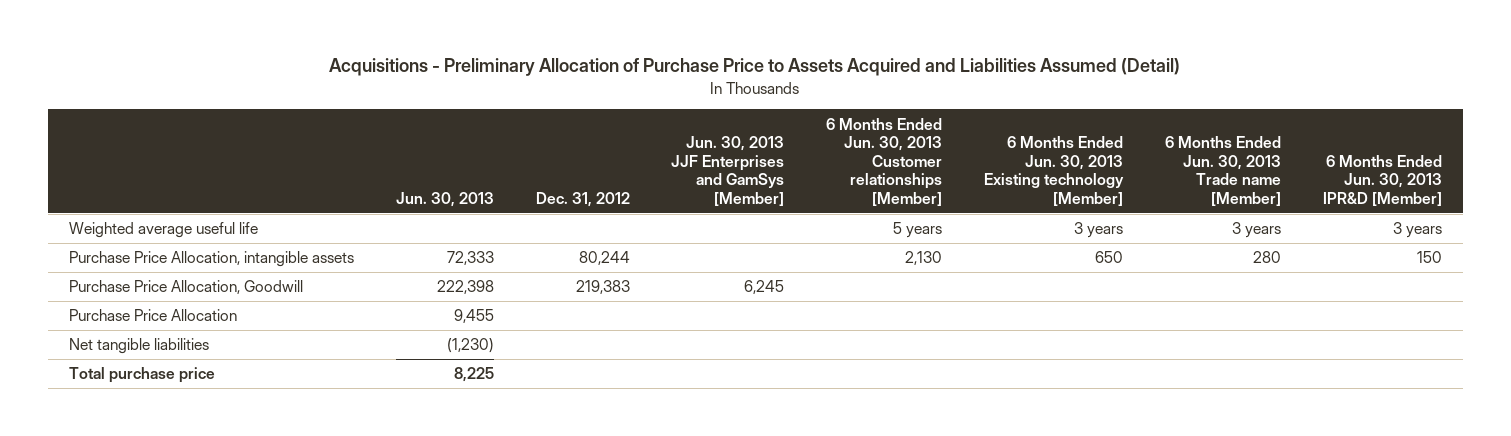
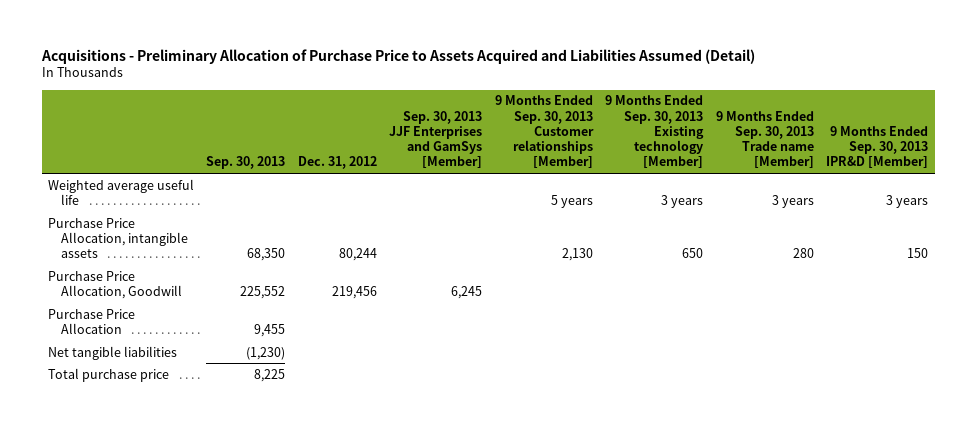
- | Jun. 30, 2013 | Dec. 31, 2012 | Jun. 30, 2013 JJF Enterprises and GamSys [Member] | 6 Months Ended Jun. 30, 2013 Customer relationships [Member] | 6 Months Ended Jun. 30, 2013 Existing technology [Member] | 6 Months Ended Jun. 30, 2013 Trade name [Member] | 6 Months Ended Jun. 30, 2013 IPR&D [Member]
+ | Sep. 30, 2013 | Dec. 31, 2012 | Sep. 30, 2013 JJF Enterprises and GamSys [Member] | 9 Months Ended Sep. 30, 2013 Customer relationships [Member] | 9 Months Ended Sep. 30, 2013 Existing technology [Member] | 9 Months Ended Sep. 30, 2013 Trade name [Member] | 9 Months Ended Sep. 30, 2013 IPR&D [Member]
- Purchase Price Allocation, Goodwill | 222,398 | 219,383 | 6,245 | | | |
+ Purchase Price Allocation, Goodwill | 225,552 | 219,456 | 6,245 | | | |

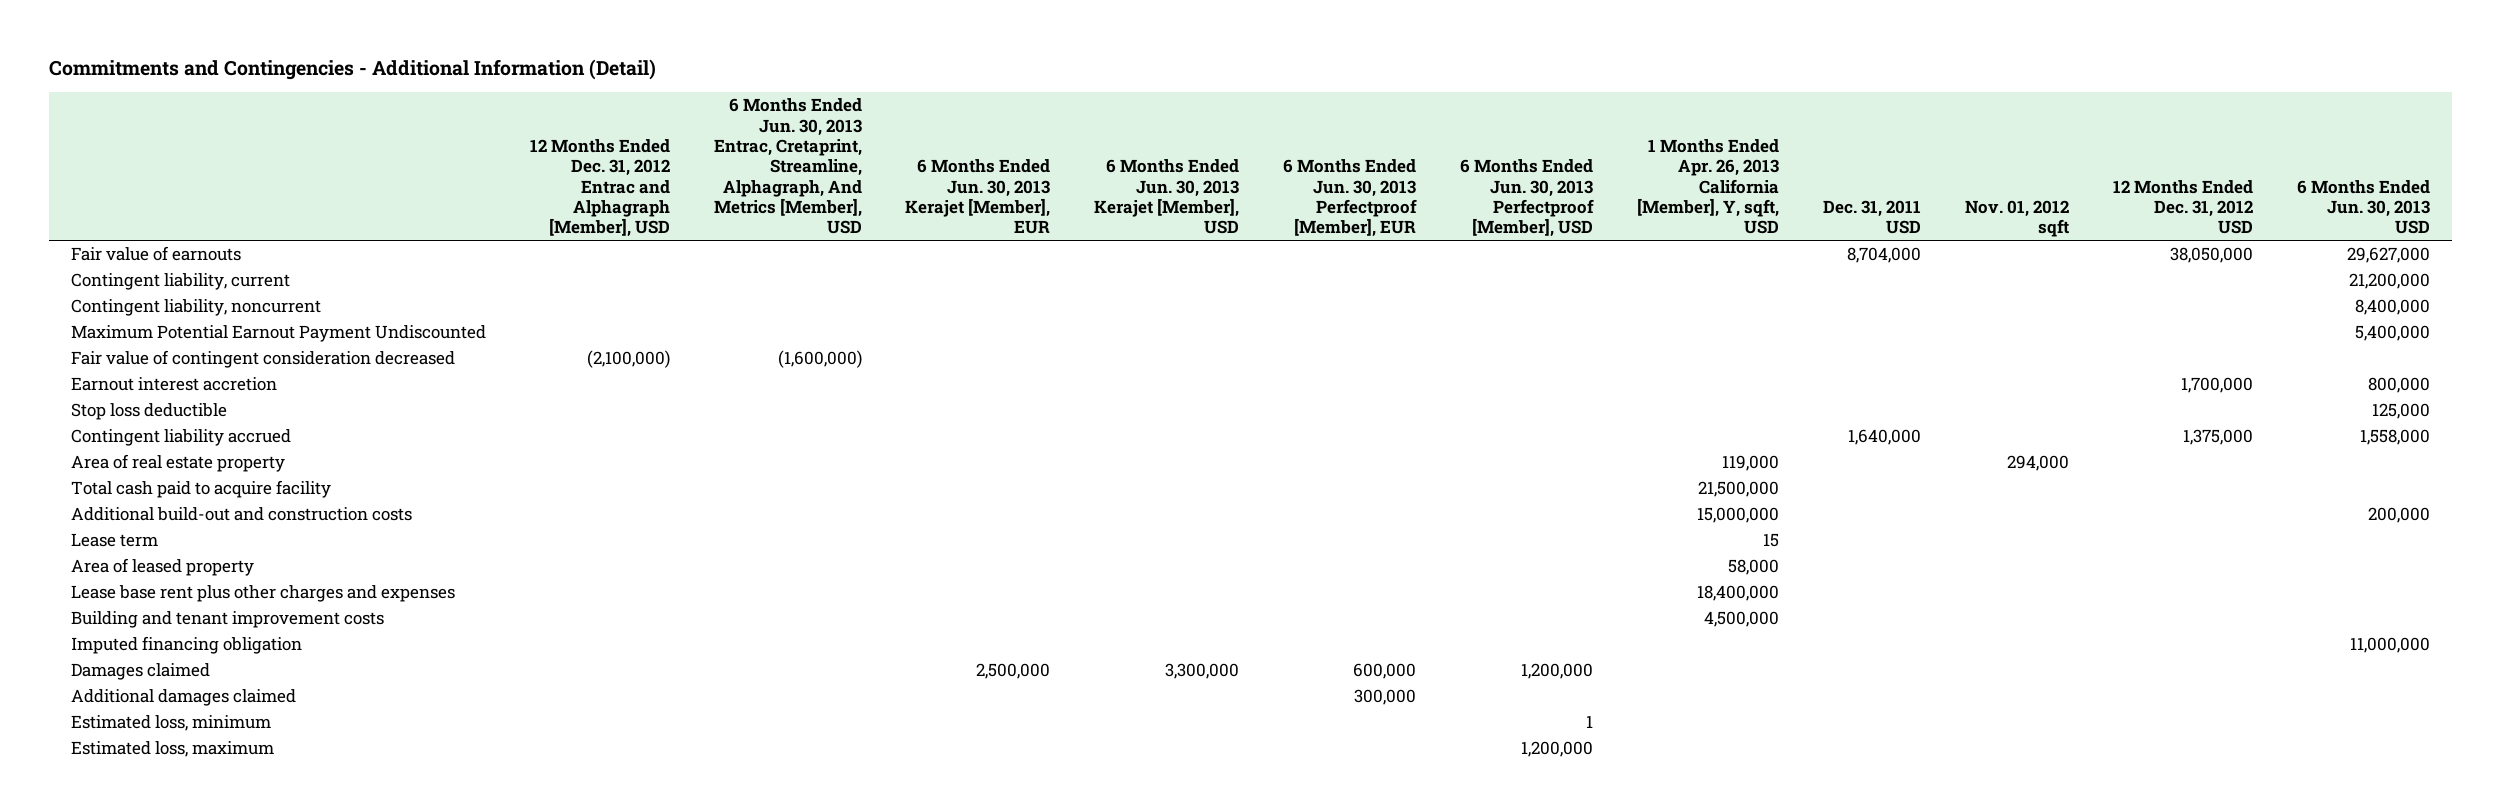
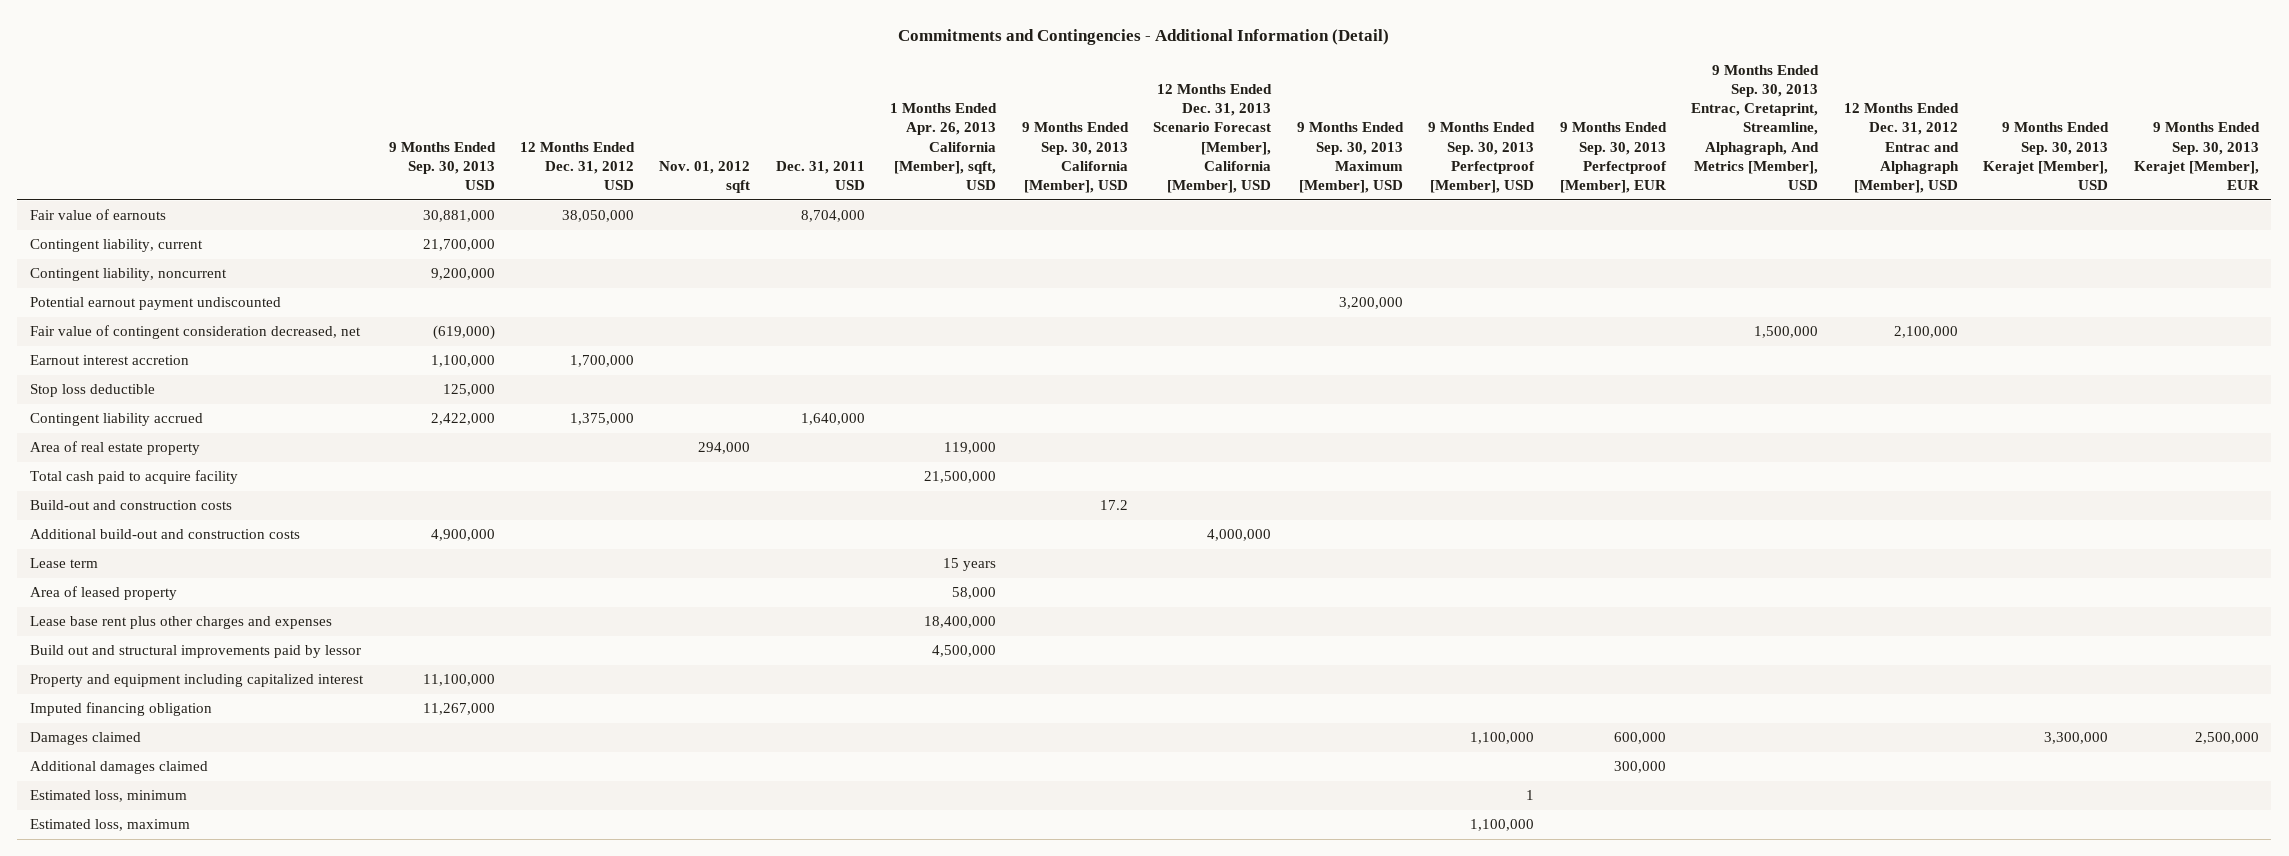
- | 12 Months Ended Dec. 31, 2012 Entrac and Alphagraph [Member], USD | 6 Months Ended Jun. 30, 2013 Entrac, Cretaprint, Streamline, Alphagraph, And Metrics [Member], USD | 6 Months Ended Jun. 30, 2013 Kerajet [Member], EUR | 6 Months Ended Jun. 30, 2013 Kerajet [Member], USD | 6 Months Ended Jun. 30, 2013 Perfectproof [Member], EUR | 6 Months Ended Jun. 30, 2013 Perfectproof [Member], USD | 1 Months Ended Apr. 26, 2013 California [Member], Y, sqft, USD | Dec. 31, 2011 USD | Nov. 01, 2012 sqft | 12 Months Ended Dec. 31, 2012 USD | 6 Months Ended Jun. 30, 2013 USD
+ | 9 Months Ended Sep. 30, 2013 USD | 12 Months Ended Dec. 31, 2012 USD | Nov. 01, 2012 sqft | Dec. 31, 2011 USD | 1 Months Ended Apr. 26, 2013 California [Member], sqft, USD | 9 Months Ended Sep. 30, 2013 California [Member], USD | 12 Months Ended Dec. 31, 2013 Scenario Forecast [Member], California [Member], USD | 9 Months Ended Sep. 30, 2013 Maximum [Member], USD | 9 Months Ended Sep. 30, 2013 Perfectproof [Member], USD | 9 Months Ended Sep. 30, 2013 Perfectproof [Member], EUR | 9 Months Ended Sep. 30, 2013 Entrac, Cretaprint, Streamline, Alphagraph, And Metrics [Member], USD | 12 Months Ended Dec. 31, 2012 Entrac and Alphagraph [Member], USD | 9 Months Ended Sep. 30, 2013 Kerajet [Member], USD | 9 Months Ended Sep. 30, 2013 Kerajet [Member], EUR
- Maximum Potential Earnout Payment Undiscounted | | | | | | | | | | | 5,400,000
- Fair value of contingent consideration decreased | (2,100,000) | (1,600,000) | | | | | | | | |
+ Potential earnout payment undiscounted | | | | | | | | 3,200,000 | | | | | |
+ Fair value of contingent consideration decreased, net | (619,000) | | | | | | | | | | 1,500,000 | 2,100,000 | |
+ Build-out and construction costs | | | | | | 17.2 | | | | | | | |
- Building and tenant improvement costs | | | | | | | 4,500,000 | | | |
+ Build out and structural improvements paid by lessor | | | | | 4,500,000 | | | | | | | | |
+ Property and equipment including capitalized interest | 11,100,000 | | | | | | | | | | | | |

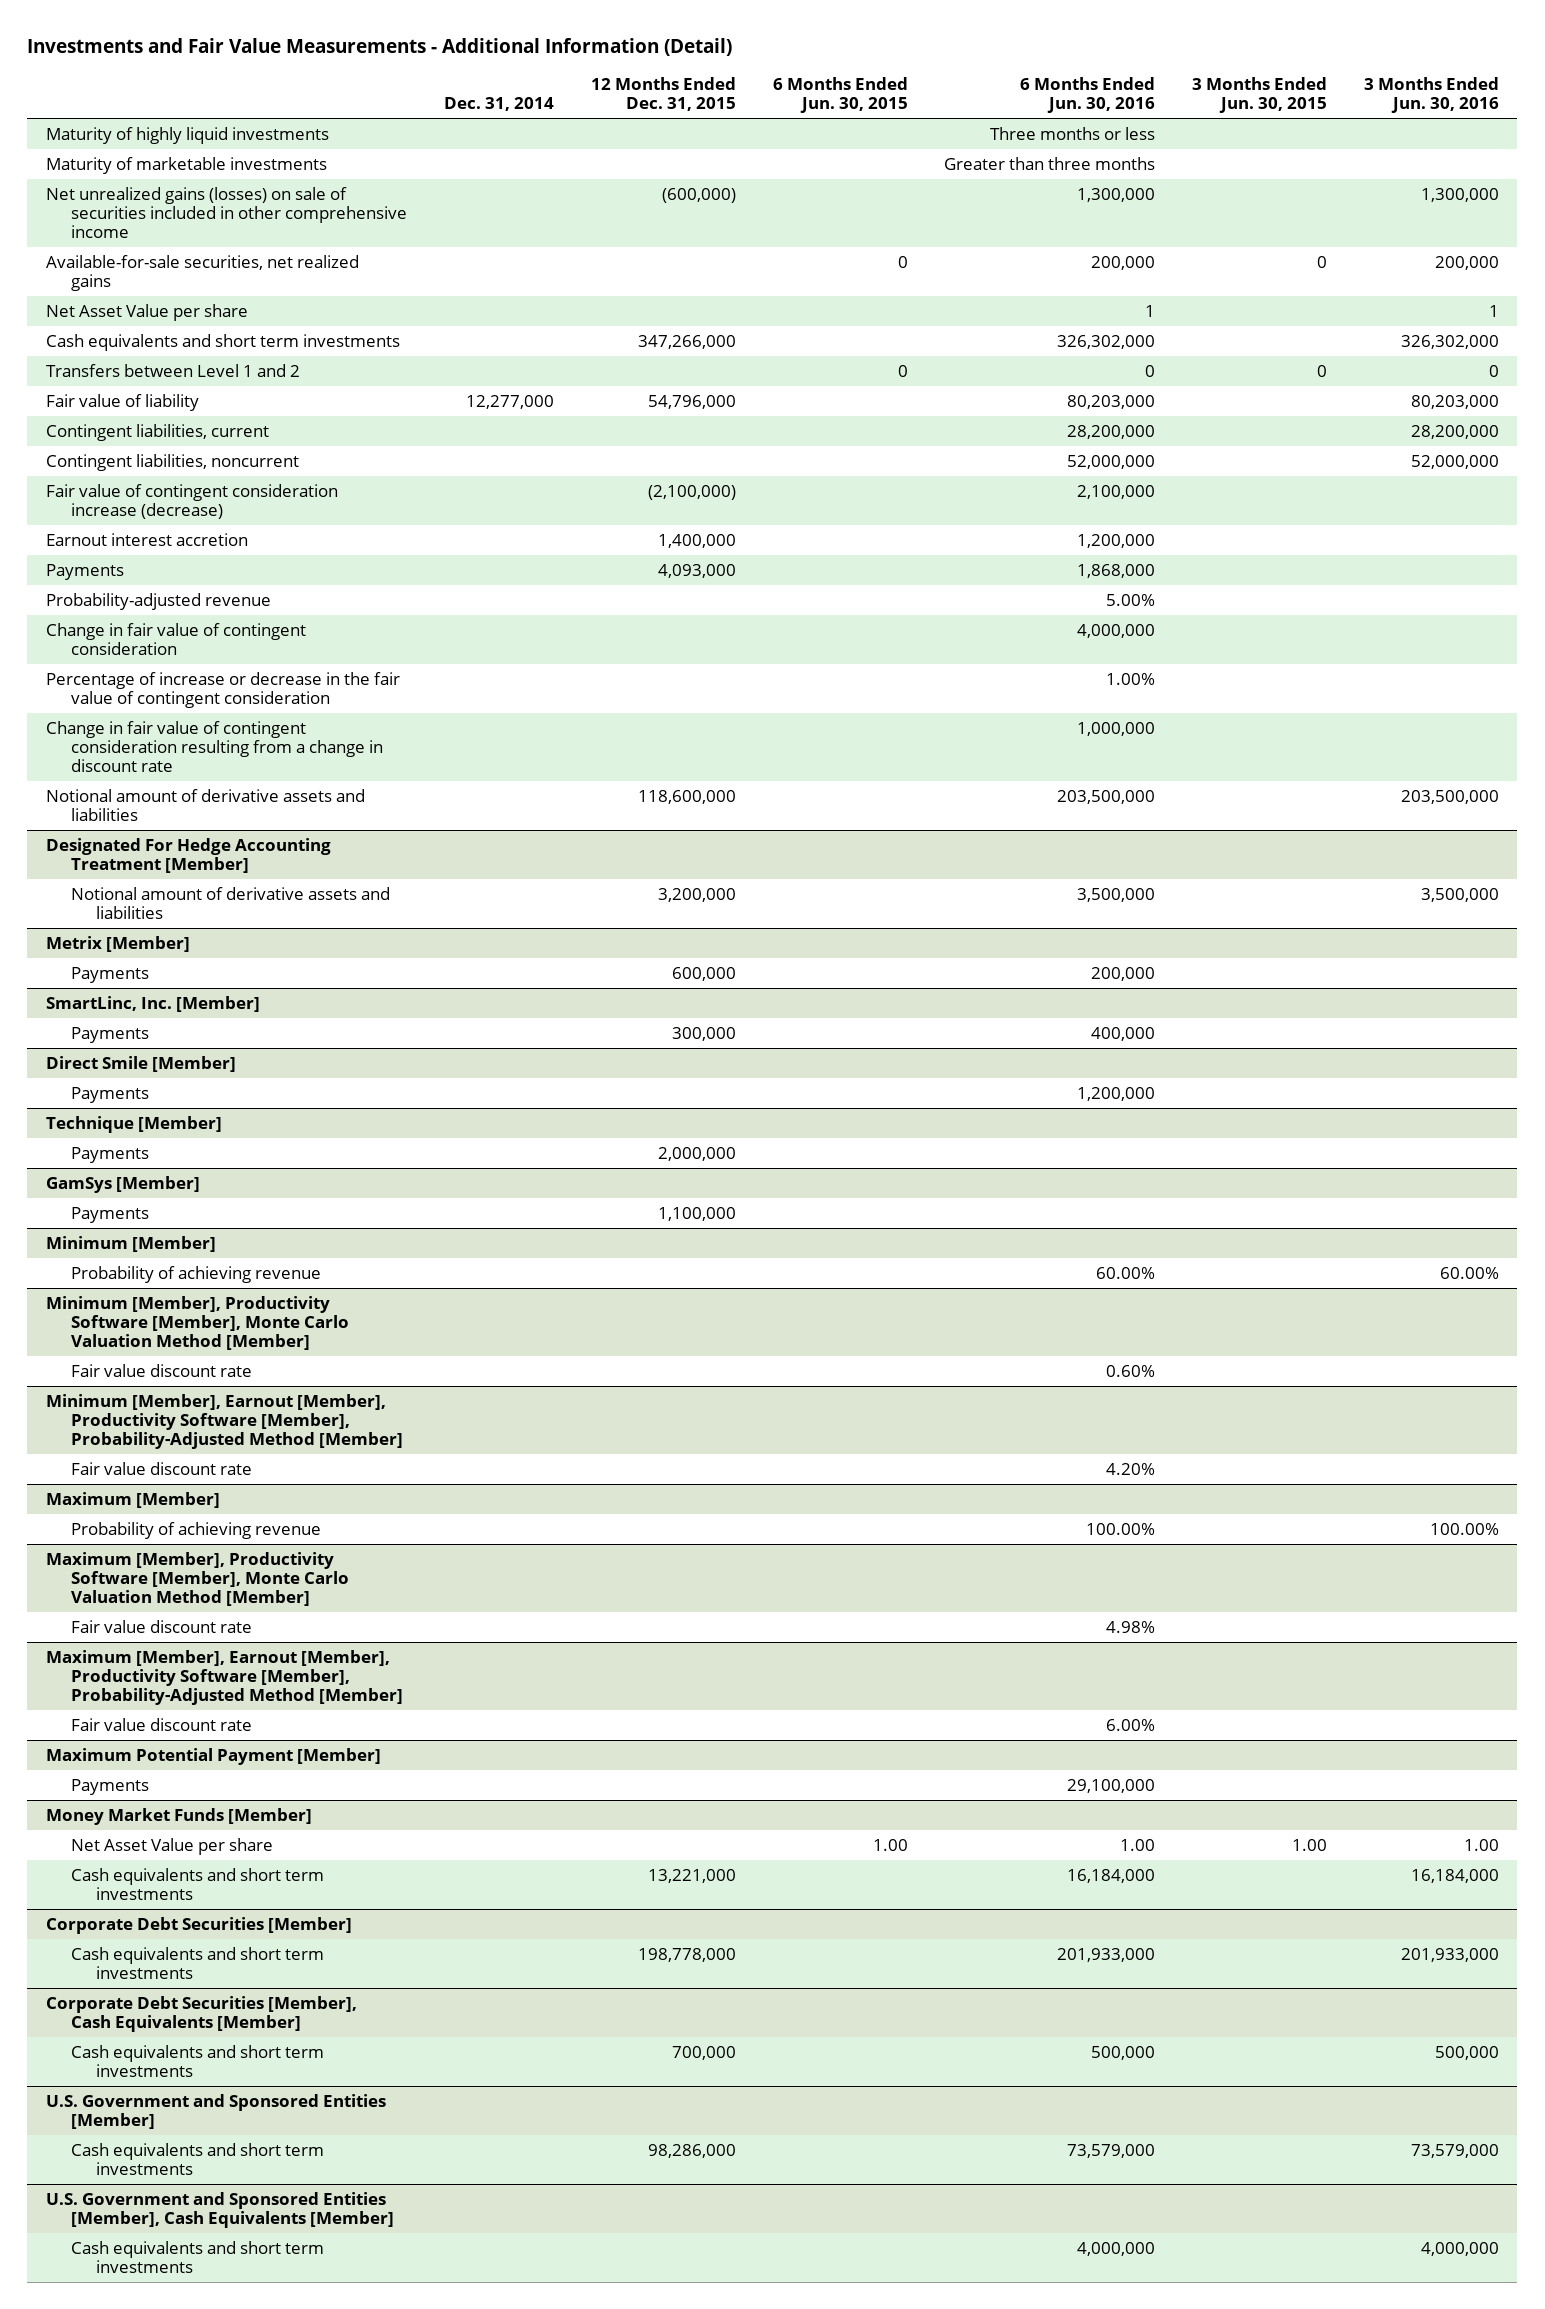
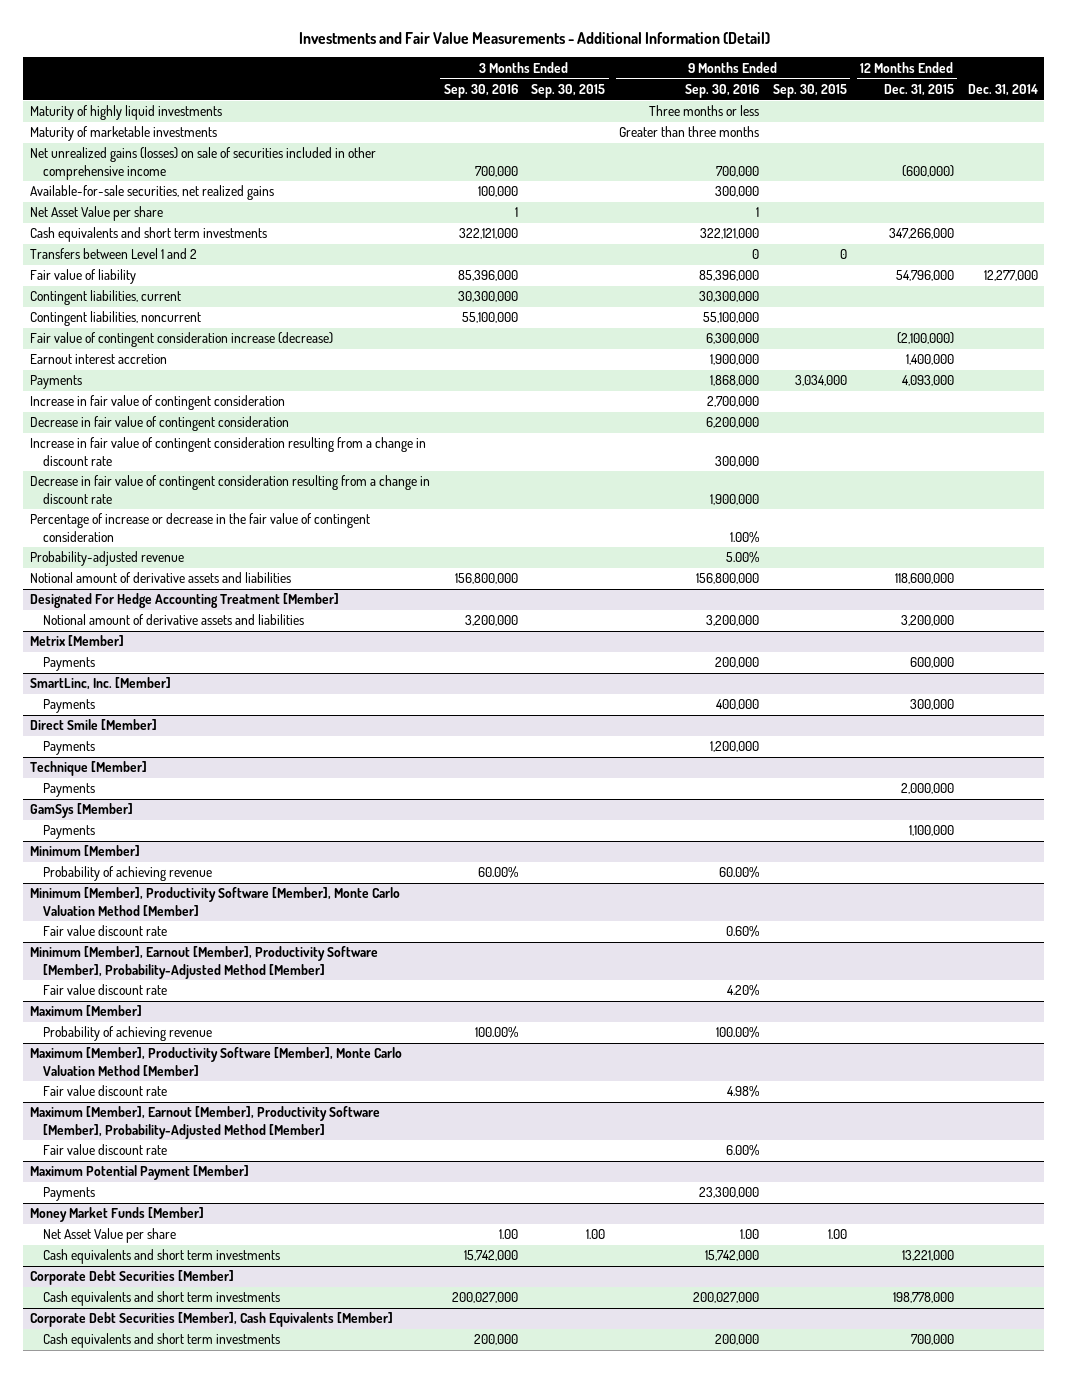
- | Dec. 31, 2014 | 12 Months Ended Dec. 31, 2015 | 6 Months Ended Jun. 30, 2015 | 6 Months Ended Jun. 30, 2016 | 3 Months Ended Jun. 30, 2015 | 3 Months Ended Jun. 30, 2016
+ | 3 Months Ended Sep. 30, 2016 | 3 Months Ended Sep. 30, 2015 | 9 Months Ended Sep. 30, 2016 | 9 Months Ended Sep. 30, 2015 | 12 Months Ended Dec. 31, 2015 | Dec. 31, 2014
- Change in fair value of contingent consideration | | | | 4,000,000 | |
+ Increase in fair value of contingent consideration | | | 2,700,000 | | |
+ Decrease in fair value of contingent consideration | | | 6,200,000 | | |
+ Increase in fair value of contingent consideration resulting from a change in discount rate | | | 300,000 | | |
+ Decrease in fair value of contingent consideration resulting from a change in discount rate | | | 1,900,000 | | |
- Change in fair value of contingent consideration resulting from a change in discount rate | | | | 1,000,000 | |
moved down: Probability-adjusted revenue | | | 5.00% | | |
- U.S. Government and Sponsored Entities [Member]
- Cash equivalents and short term investments | | 98,286,000 | | 73,579,000 | | 73,579,000
- U.S. Government and Sponsored Entities [Member], Cash Equivalents [Member]
- Cash equivalents and short term investments | | | | 4,000,000 | | 4,000,000

